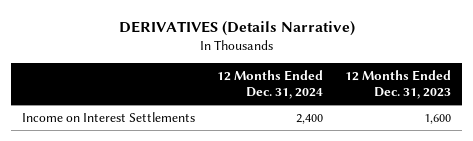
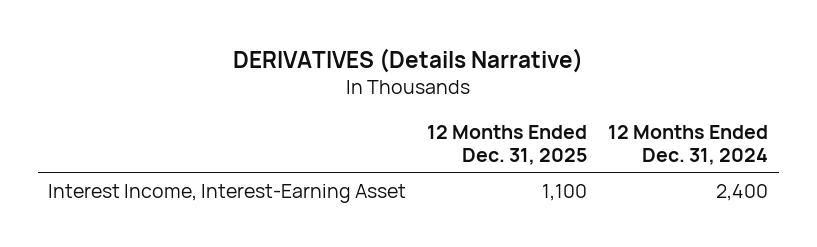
- | 12 Months Ended Dec. 31, 2024 | 12 Months Ended Dec. 31, 2023
+ | 12 Months Ended Dec. 31, 2025 | 12 Months Ended Dec. 31, 2024
- Income on Interest Settlements | 2,400 | 1,600
+ Interest Income, Interest-Earning Asset | 1,100 | 2,400

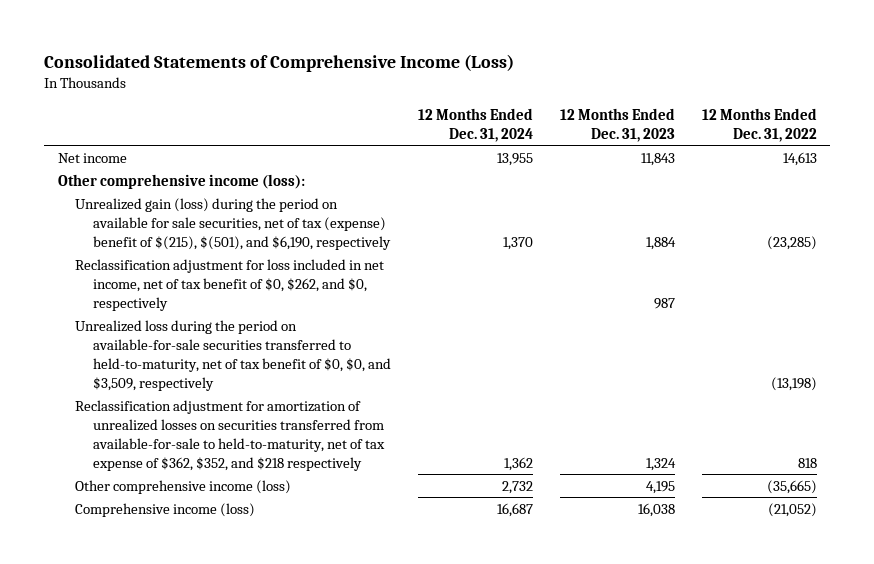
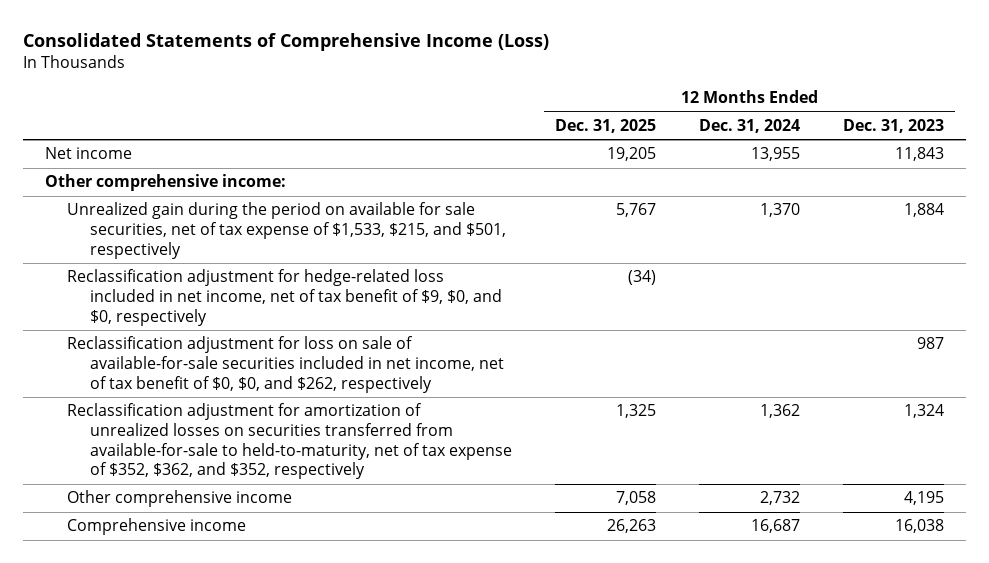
- | 12 Months Ended Dec. 31, 2024 | 12 Months Ended Dec. 31, 2023 | 12 Months Ended Dec. 31, 2022
+ | 12 Months Ended Dec. 31, 2025 | 12 Months Ended Dec. 31, 2024 | 12 Months Ended Dec. 31, 2023
- Other comprehensive income (loss):
- Unrealized gain (loss) during the period on available for sale securities, net of tax (expense) benefit of $(215), $(501), and $6,190, respectively | 1,370 | 1,884 | (23,285)
- Reclassification adjustment for loss included in net income, net of tax benefit of $0, $262, and $0, respectively | | 987 |
- Unrealized loss during the period on available-for-sale securities transferred to held-to-maturity, net of tax benefit of $0, $0, and $3,509, respectively | | | (13,198)
- Reclassification adjustment for amortization of unrealized losses on securities transferred from available-for-sale to held-to-maturity, net of tax expense of $362, $352, and $218 respectively | 1,362 | 1,324 | 818
- Other comprehensive income (loss) | 2,732 | 4,195 | (35,665)
- Comprehensive income (loss) | 16,687 | 16,038 | (21,052)
+ Other comprehensive income:
+ Unrealized gain during the period on available for sale securities, net of tax expense of $1,533, $215, and $501, respectively | 5,767 | 1,370 | 1,884
+ Reclassification adjustment for hedge-related loss included in net income, net of tax benefit of $9, $0, and $0, respectively | (34) | |
+ Reclassification adjustment for loss on sale of available-for-sale securities included in net income, net of tax benefit of $0, $0, and $262, respectively | | | 987
+ Reclassification adjustment for amortization of unrealized losses on securities transferred from available-for-sale to held-to-maturity, net of tax expense of $352, $362, and $352, respectively | 1,325 | 1,362 | 1,324
+ Other comprehensive income | 7,058 | 2,732 | 4,195
+ Comprehensive income | 26,263 | 16,687 | 16,038

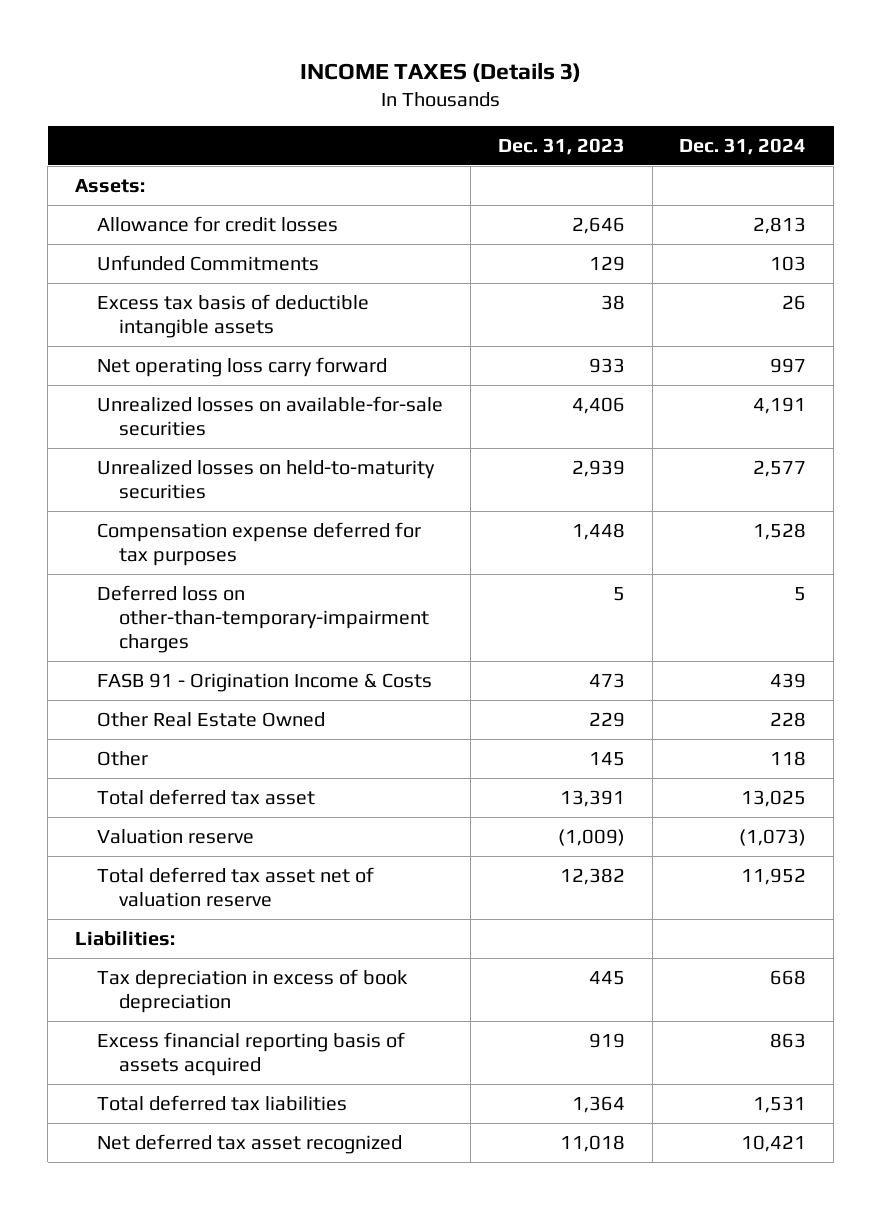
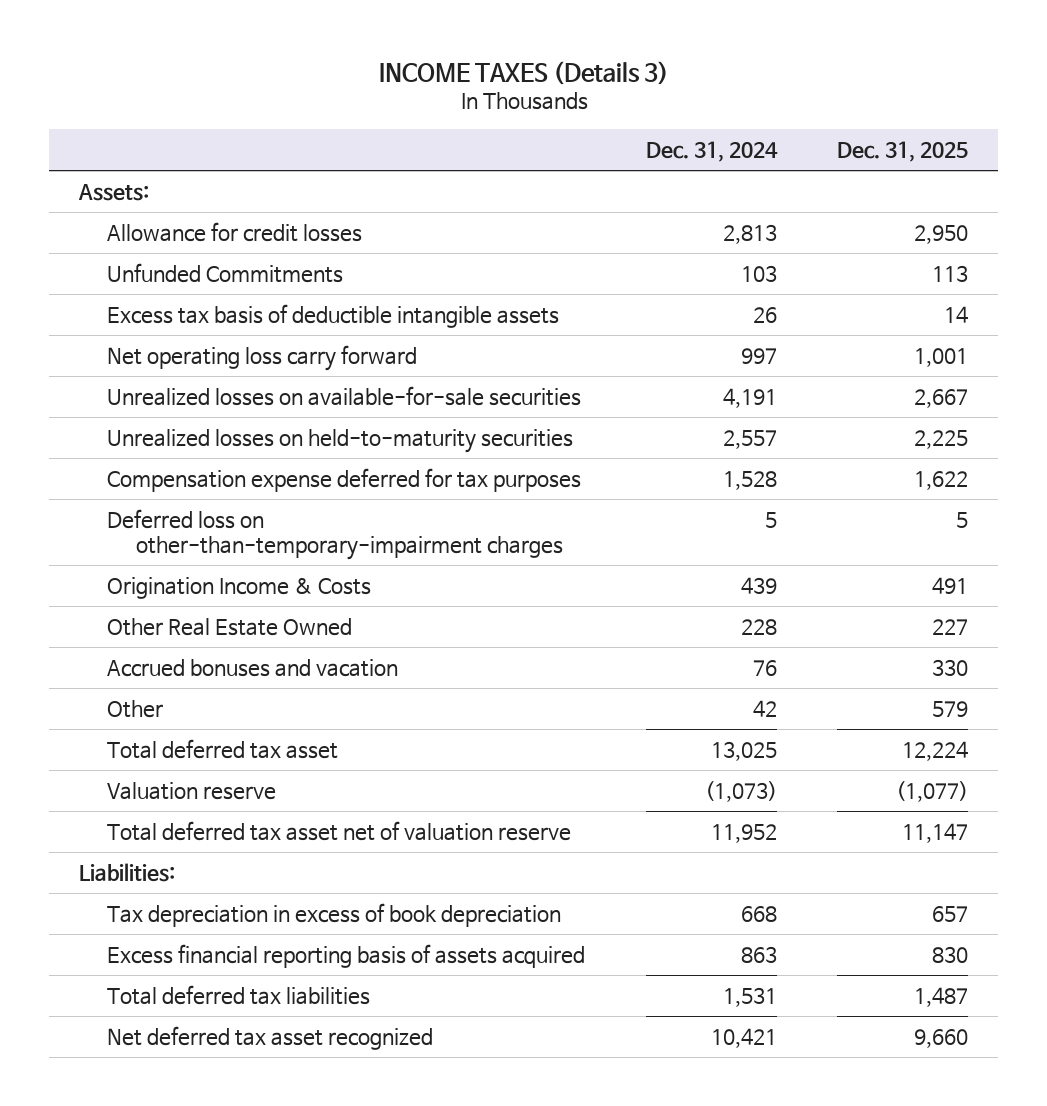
- | Dec. 31, 2023 | Dec. 31, 2024
+ | Dec. 31, 2024 | Dec. 31, 2025
- Unrealized losses on held-to-maturity securities | 2,939 | 2,577
+ Unrealized losses on held-to-maturity securities | 2,557 | 2,225
- FASB 91 - Origination Income & Costs | 473 | 439
+ Origination Income & Costs | 439 | 491
- Other | 145 | 118
+ Accrued bonuses and vacation | 76 | 330
+ Other | 42 | 579

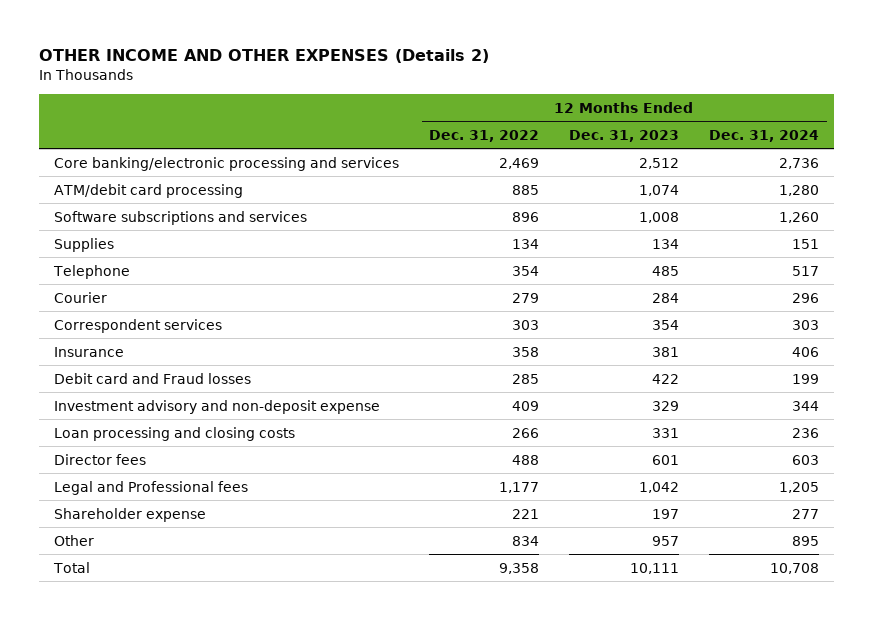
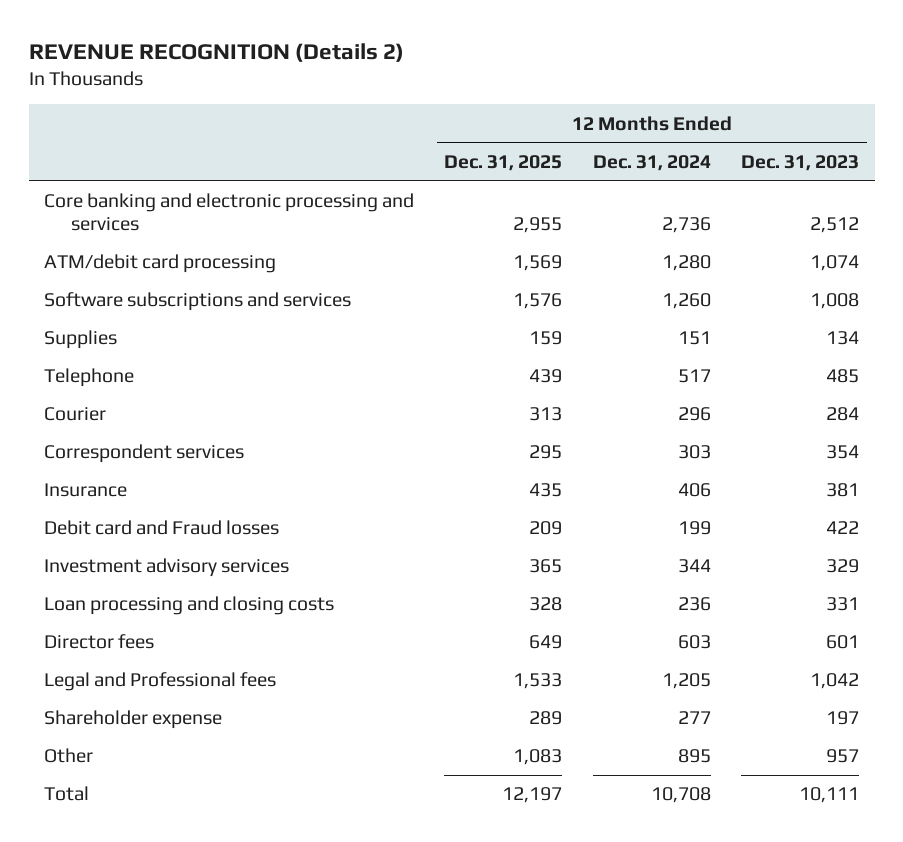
- OTHER INCOME AND OTHER EXPENSES (Details 2)
+ REVENUE RECOGNITION (Details 2)
- | 12 Months Ended Dec. 31, 2022 | 12 Months Ended Dec. 31, 2023 | 12 Months Ended Dec. 31, 2024
+ | 12 Months Ended Dec. 31, 2025 | 12 Months Ended Dec. 31, 2024 | 12 Months Ended Dec. 31, 2023
- Core banking/electronic processing and services | 2,469 | 2,512 | 2,736
+ Core banking and electronic processing and services | 2,955 | 2,736 | 2,512
- Investment advisory and non-deposit expense | 409 | 329 | 344
+ Investment advisory services | 365 | 344 | 329

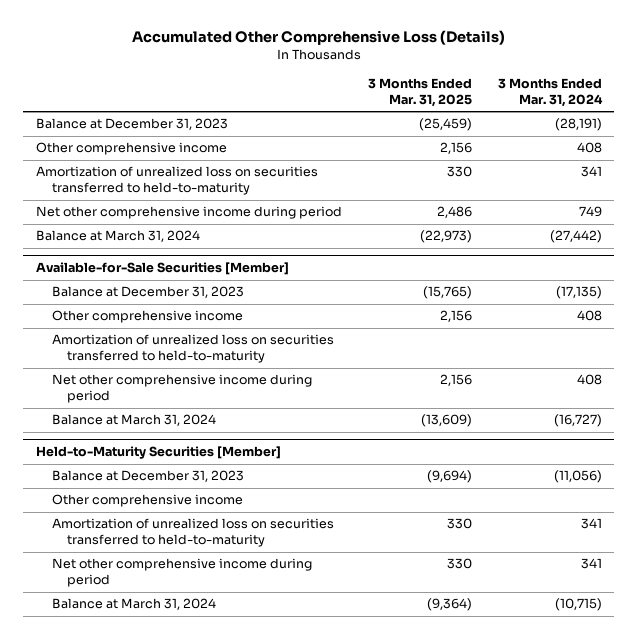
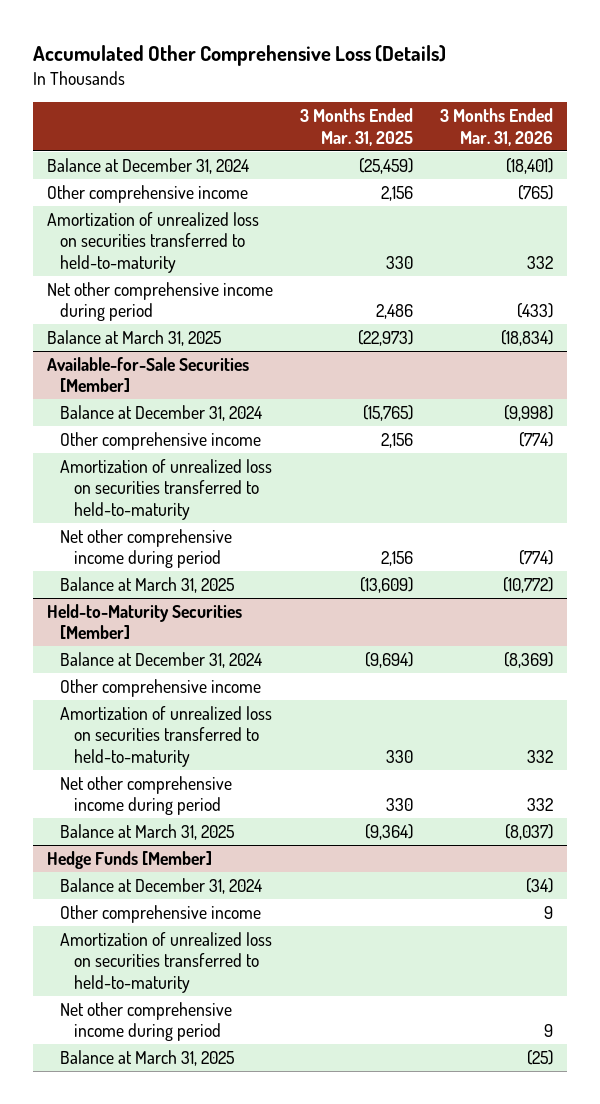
- | 3 Months Ended Mar. 31, 2025 | 3 Months Ended Mar. 31, 2024
+ | 3 Months Ended Mar. 31, 2025 | 3 Months Ended Mar. 31, 2026
- Balance at December 31, 2023 | (25,459) | (28,191)
+ Balance at December 31, 2024 | (25,459) | (18,401)
- Balance at March 31, 2024 | (22,973) | (27,442)
+ Balance at March 31, 2025 | (22,973) | (18,834)
@ Available-for-Sale Securities [Member]
- Balance at December 31, 2023 | (15,765) | (17,135)
+ Balance at December 31, 2024 | (15,765) | (9,998)
- Balance at March 31, 2024 | (13,609) | (16,727)
+ Balance at March 31, 2025 | (13,609) | (10,772)
@ Held-to-Maturity Securities [Member]
- Balance at December 31, 2023 | (9,694) | (11,056)
+ Balance at December 31, 2024 | (9,694) | (8,369)
- Balance at March 31, 2024 | (9,364) | (10,715)
+ Balance at March 31, 2025 | (9,364) | (8,037)
+ Hedge Funds [Member]
+ Balance at December 31, 2024 | | (34)
+ Other comprehensive income | | 9
+ Amortization of unrealized loss on securities transferred to held-to-maturity
+ Net other comprehensive income during period | | 9
+ Balance at March 31, 2025 | | (25)

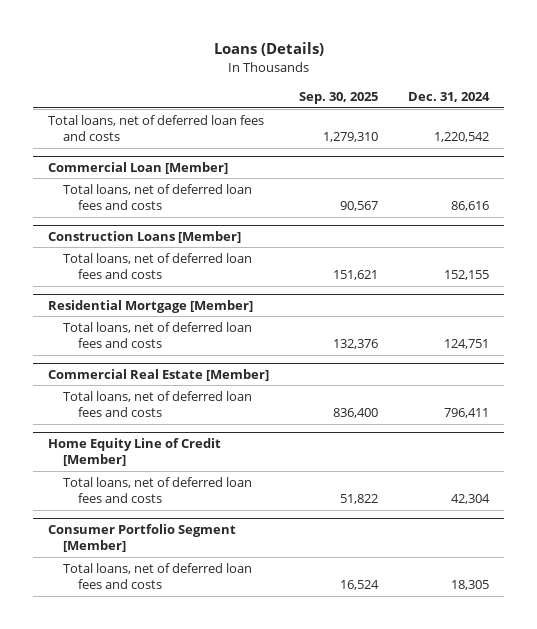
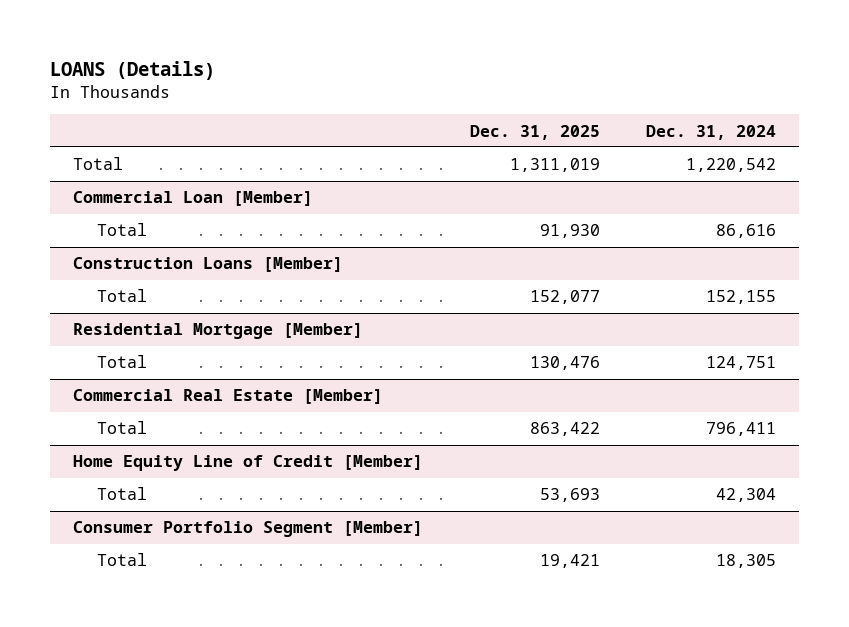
- Loans (Details)
+ LOANS (Details)
- | Sep. 30, 2025 | Dec. 31, 2024
+ | Dec. 31, 2025 | Dec. 31, 2024
- Total loans, net of deferred loan fees and costs | 1,279,310 | 1,220,542
+ Total | 1,311,019 | 1,220,542
@ Commercial Loan [Member]
- Total loans, net of deferred loan fees and costs | 90,567 | 86,616
+ Total | 91,930 | 86,616
@ Construction Loans [Member]
- Total loans, net of deferred loan fees and costs | 151,621 | 152,155
+ Total | 152,077 | 152,155
@ Residential Mortgage [Member]
- Total loans, net of deferred loan fees and costs | 132,376 | 124,751
+ Total | 130,476 | 124,751
@ Commercial Real Estate [Member]
- Total loans, net of deferred loan fees and costs | 836,400 | 796,411
+ Total | 863,422 | 796,411
@ Home Equity Line of Credit [Member]
- Total loans, net of deferred loan fees and costs | 51,822 | 42,304
+ Total | 53,693 | 42,304
@ Consumer Portfolio Segment [Member]
- Total loans, net of deferred loan fees and costs | 16,524 | 18,305
+ Total | 19,421 | 18,305

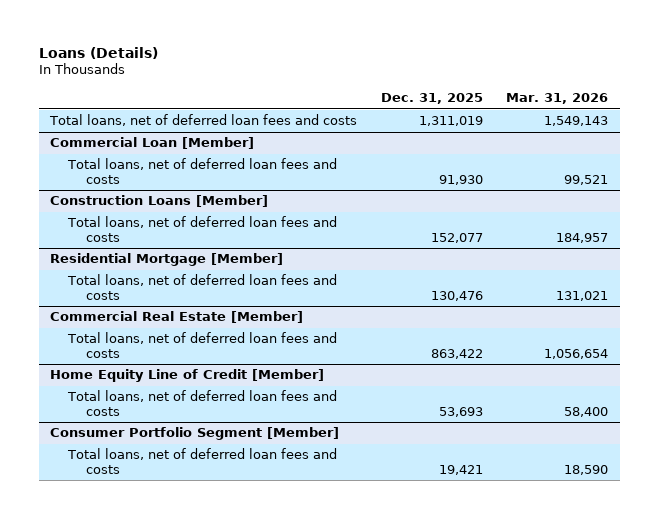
- LOANS (Details)
+ Loans (Details)
- | Dec. 31, 2025 | Dec. 31, 2024
+ | Dec. 31, 2025 | Mar. 31, 2026
- Total | 1,311,019 | 1,220,542
+ Total loans, net of deferred loan fees and costs | 1,311,019 | 1,549,143
@ Commercial Loan [Member]
- Total | 91,930 | 86,616
+ Total loans, net of deferred loan fees and costs | 91,930 | 99,521
@ Construction Loans [Member]
- Total | 152,077 | 152,155
+ Total loans, net of deferred loan fees and costs | 152,077 | 184,957
@ Residential Mortgage [Member]
- Total | 130,476 | 124,751
+ Total loans, net of deferred loan fees and costs | 130,476 | 131,021
@ Commercial Real Estate [Member]
- Total | 863,422 | 796,411
+ Total loans, net of deferred loan fees and costs | 863,422 | 1,056,654
@ Home Equity Line of Credit [Member]
- Total | 53,693 | 42,304
+ Total loans, net of deferred loan fees and costs | 53,693 | 58,400
@ Consumer Portfolio Segment [Member]
- Total | 19,421 | 18,305
+ Total loans, net of deferred loan fees and costs | 19,421 | 18,590

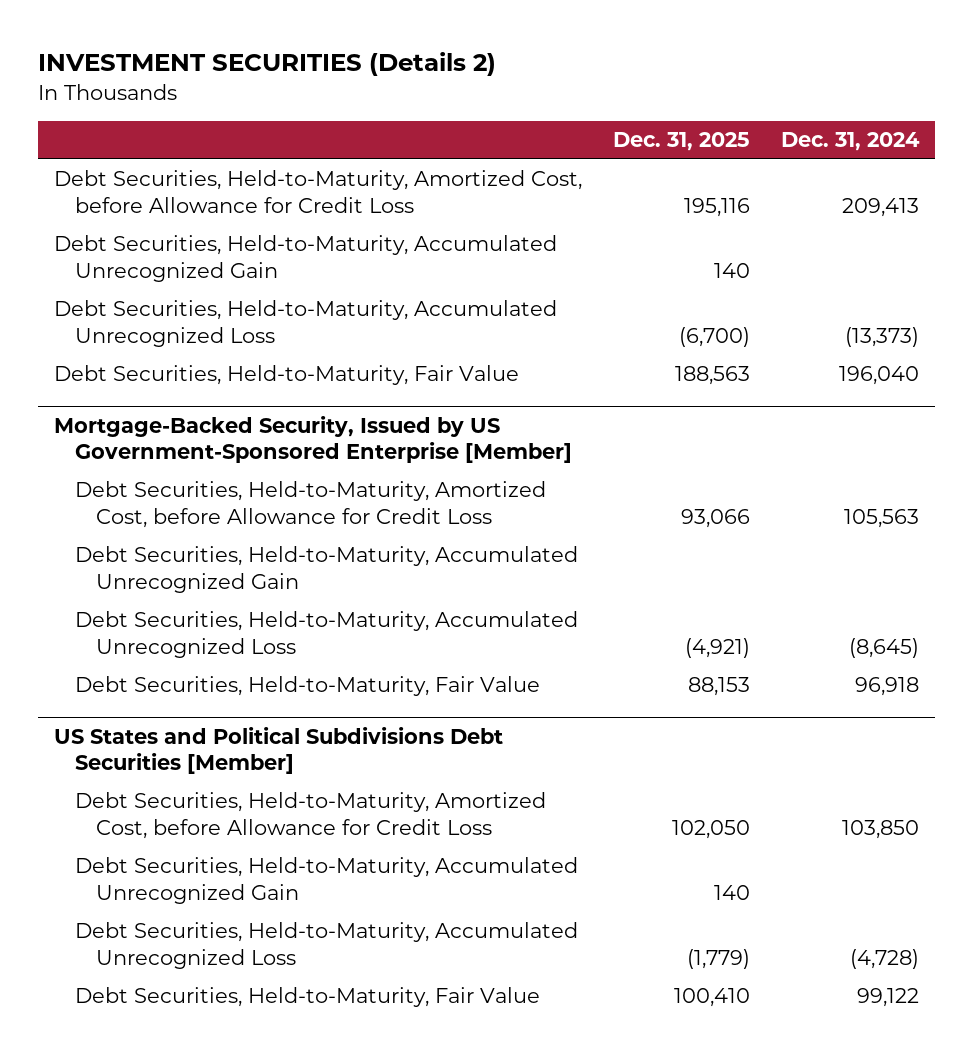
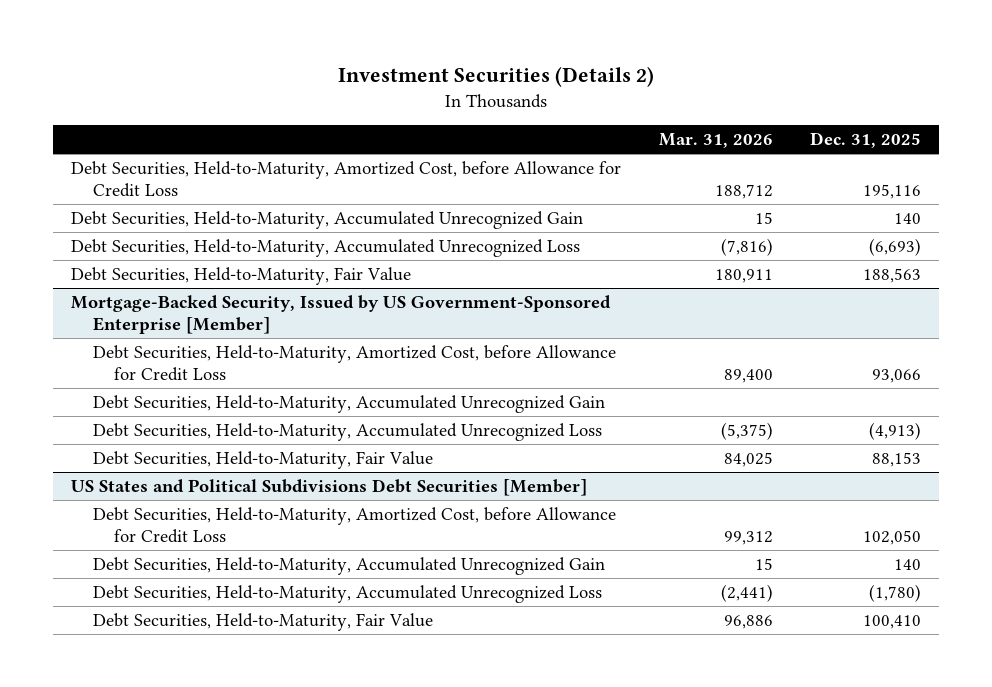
- INVESTMENT SECURITIES (Details 2)
+ Investment Securities (Details 2)
- | Dec. 31, 2025 | Dec. 31, 2024
+ | Mar. 31, 2026 | Dec. 31, 2025
- Debt Securities, Held-to-Maturity, Accumulated Unrecognized Loss | (6,700) | (13,373)
+ Debt Securities, Held-to-Maturity, Accumulated Unrecognized Loss | (7,816) | (6,693)
@ Mortgage-Backed Security, Issued by US Government-Sponsored Enterprise [Member]
- Debt Securities, Held-to-Maturity, Accumulated Unrecognized Loss | (4,921) | (8,645)
+ Debt Securities, Held-to-Maturity, Accumulated Unrecognized Loss | (5,375) | (4,913)
@ US States and Political Subdivisions Debt Securities [Member]
- Debt Securities, Held-to-Maturity, Accumulated Unrecognized Loss | (1,779) | (4,728)
+ Debt Securities, Held-to-Maturity, Accumulated Unrecognized Loss | (2,441) | (1,780)

